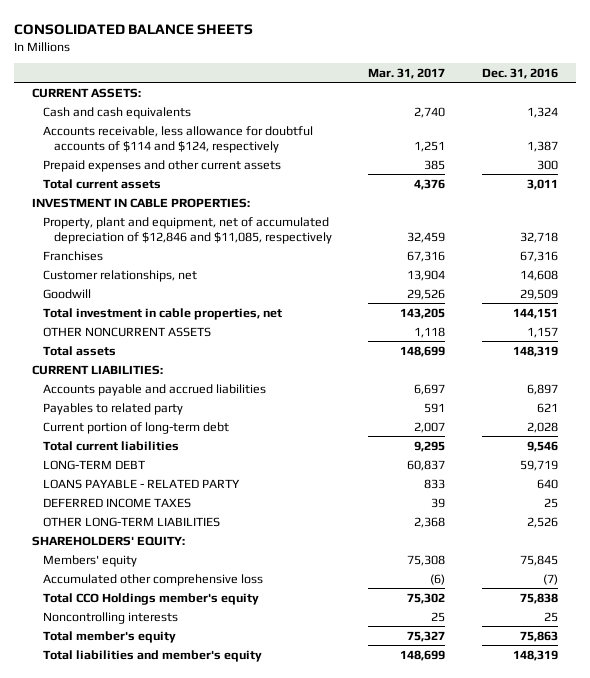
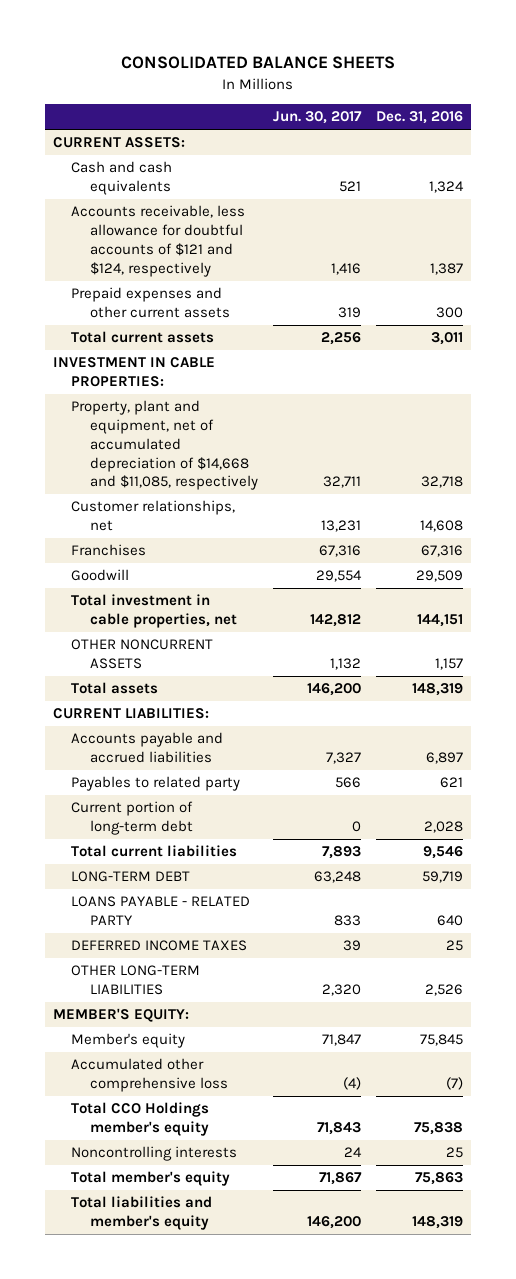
- | Mar. 31, 2017 | Dec. 31, 2016
+ | Jun. 30, 2017 | Dec. 31, 2016
- Accounts receivable, less allowance for doubtful accounts of $114 and $124, respectively | 1,251 | 1,387
+ Accounts receivable, less allowance for doubtful accounts of $121 and $124, respectively | 1,416 | 1,387
- Property, plant and equipment, net of accumulated depreciation of $12,846 and $11,085, respectively | 32,459 | 32,718
+ Property, plant and equipment, net of accumulated depreciation of $14,668 and $11,085, respectively | 32,711 | 32,718
moved down: Franchises | 67,316 | 67,316
- SHAREHOLDERS' EQUITY:
- Members' equity | 75,308 | 75,845
+ MEMBER'S EQUITY:
+ Member's equity | 71,847 | 75,845

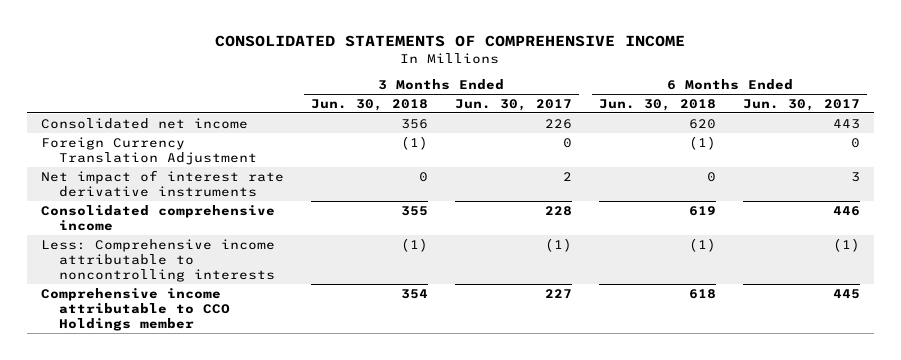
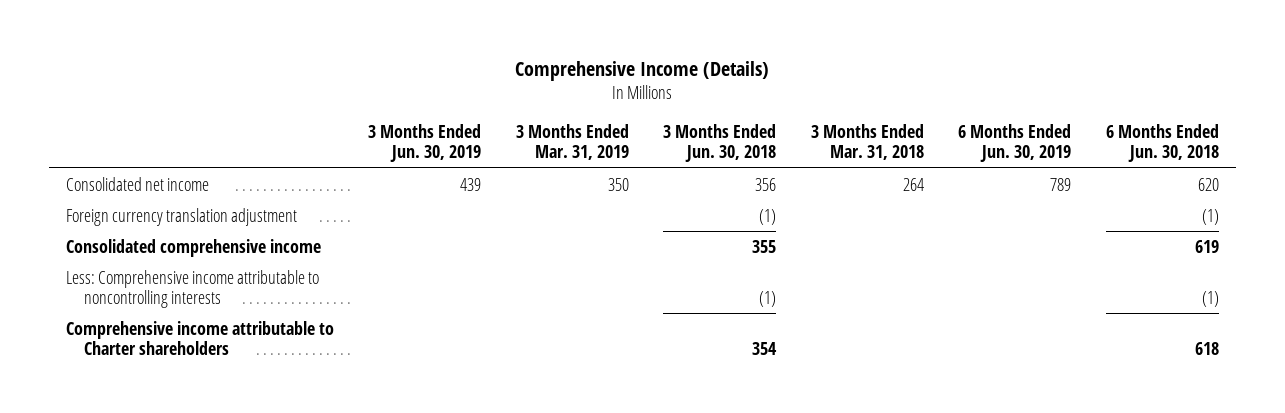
- CONSOLIDATED STATEMENTS OF COMPREHENSIVE INCOME
+ Comprehensive Income (Details)
- | 3 Months Ended Jun. 30, 2018 | 3 Months Ended Jun. 30, 2017 | 6 Months Ended Jun. 30, 2018 | 6 Months Ended Jun. 30, 2017
+ | 3 Months Ended Jun. 30, 2019 | 3 Months Ended Mar. 31, 2019 | 3 Months Ended Jun. 30, 2018 | 3 Months Ended Mar. 31, 2018 | 6 Months Ended Jun. 30, 2019 | 6 Months Ended Jun. 30, 2018
- Foreign Currency Translation Adjustment | (1) | 0 | (1) | 0
- Net impact of interest rate derivative instruments | 0 | 2 | 0 | 3
+ Foreign currency translation adjustment | | | (1) | | | (1)
- Comprehensive income attributable to CCO Holdings member | 354 | 227 | 618 | 445
+ Comprehensive income attributable to Charter shareholders | | | 354 | | | 618

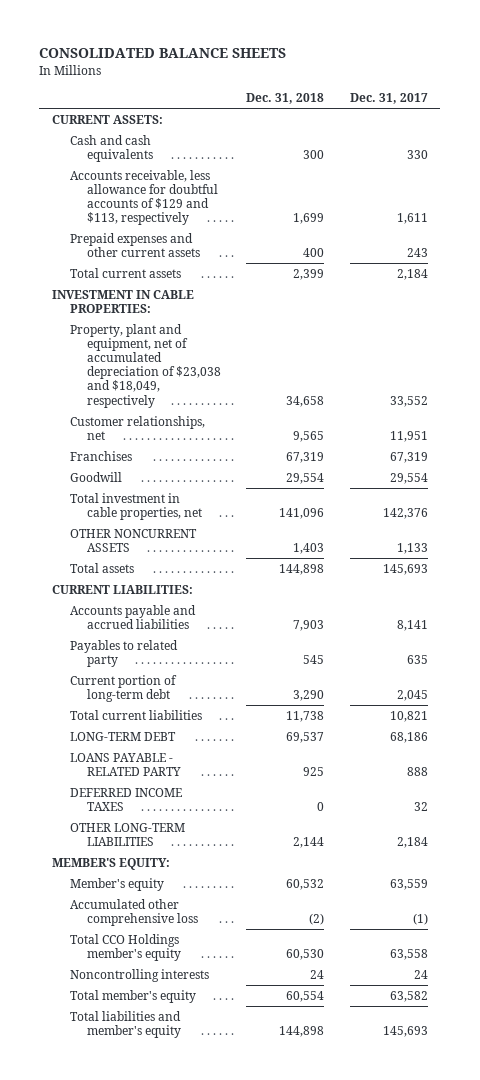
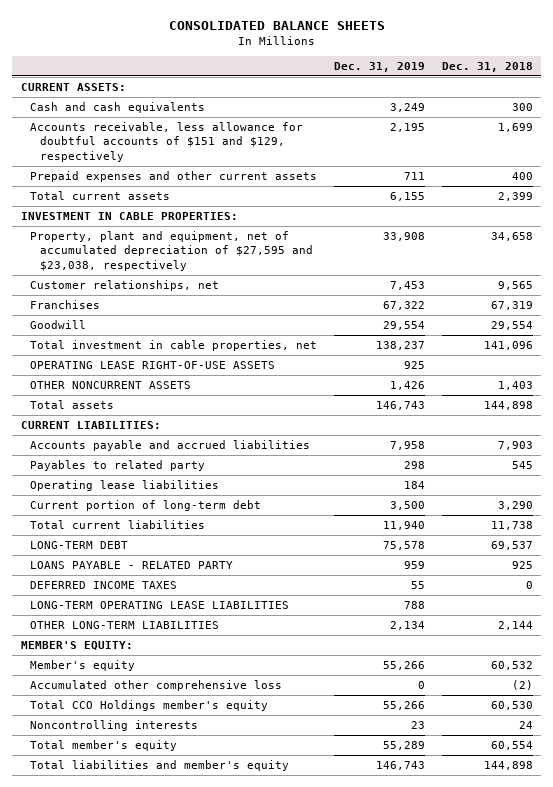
- | Dec. 31, 2018 | Dec. 31, 2017
+ | Dec. 31, 2019 | Dec. 31, 2018
- Accounts receivable, less allowance for doubtful accounts of $129 and $113, respectively | 1,699 | 1,611
+ Accounts receivable, less allowance for doubtful accounts of $151 and $129, respectively | 2,195 | 1,699
- Property, plant and equipment, net of accumulated depreciation of $23,038 and $18,049, respectively | 34,658 | 33,552
+ Property, plant and equipment, net of accumulated depreciation of $27,595 and $23,038, respectively | 33,908 | 34,658
+ OPERATING LEASE RIGHT-OF-USE ASSETS | 925 |
+ Operating lease liabilities | 184 |
+ LONG-TERM OPERATING LEASE LIABILITIES | 788 |

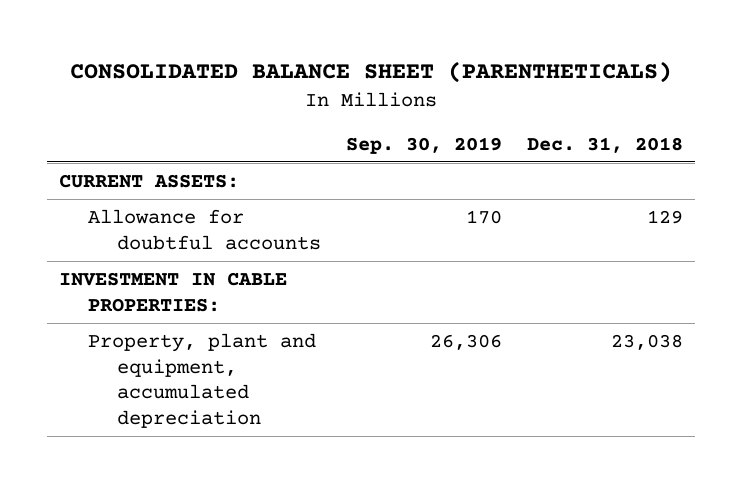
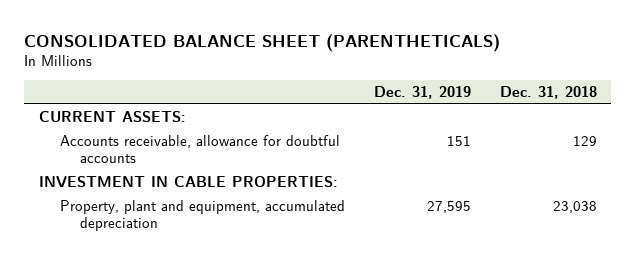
- | Sep. 30, 2019 | Dec. 31, 2018
+ | Dec. 31, 2019 | Dec. 31, 2018
- Allowance for doubtful accounts | 170 | 129
+ Accounts receivable, allowance for doubtful accounts | 151 | 129

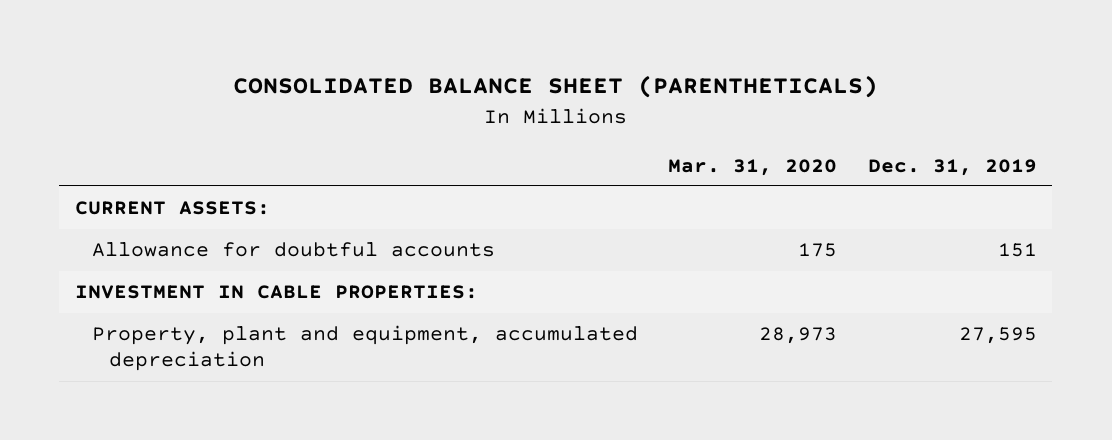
- | Dec. 31, 2019 | Dec. 31, 2018
+ | Mar. 31, 2020 | Dec. 31, 2019
- Accounts receivable, allowance for doubtful accounts | 151 | 129
+ Allowance for doubtful accounts | 175 | 151

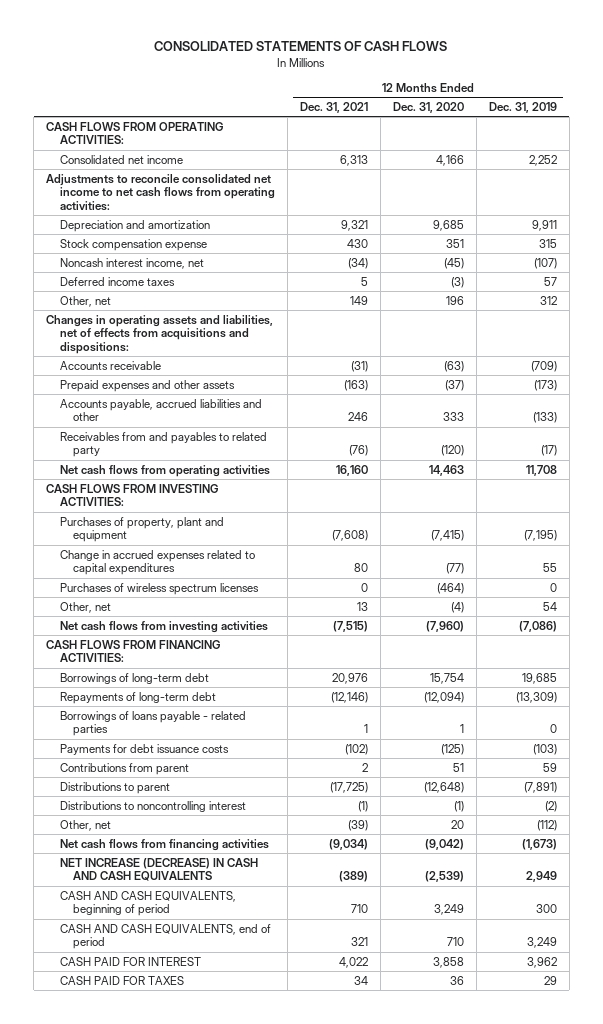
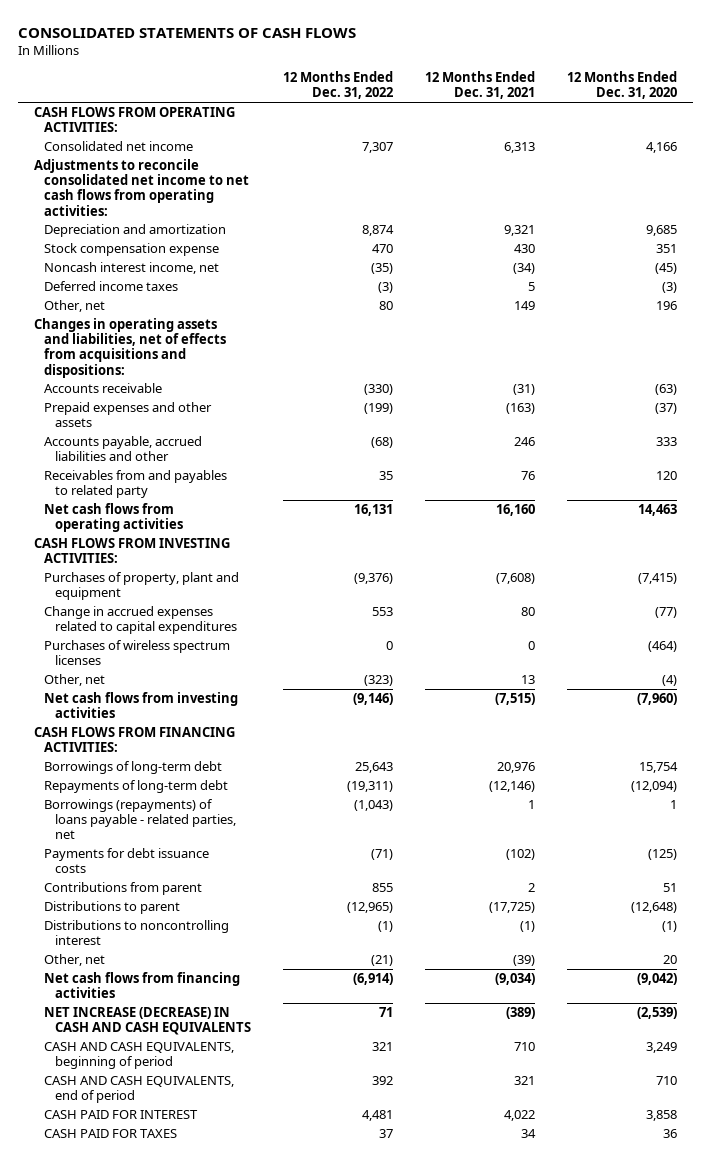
- | 12 Months Ended Dec. 31, 2021 | 12 Months Ended Dec. 31, 2020 | 12 Months Ended Dec. 31, 2019
+ | 12 Months Ended Dec. 31, 2022 | 12 Months Ended Dec. 31, 2021 | 12 Months Ended Dec. 31, 2020
- Receivables from and payables to related party | (76) | (120) | (17)
+ Receivables from and payables to related party | 35 | 76 | 120
- Borrowings of loans payable - related parties | 1 | 1 | 0
+ Borrowings (repayments) of loans payable - related parties, net | (1,043) | 1 | 1

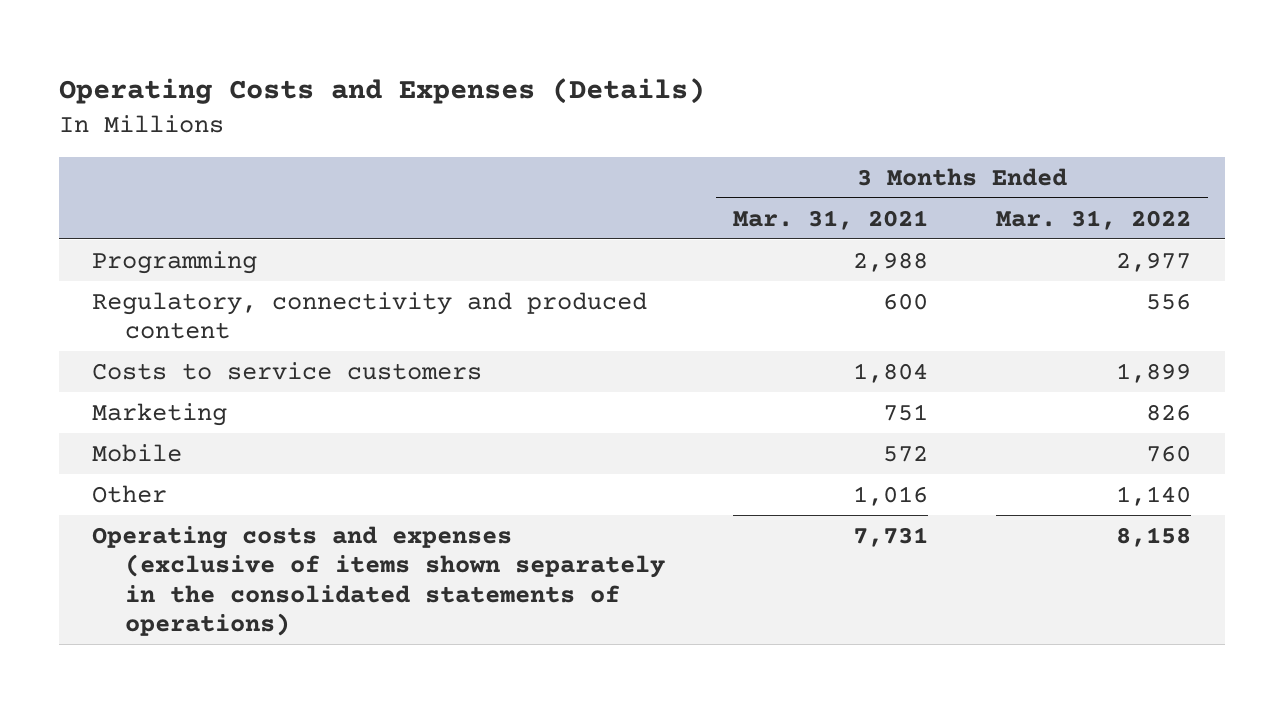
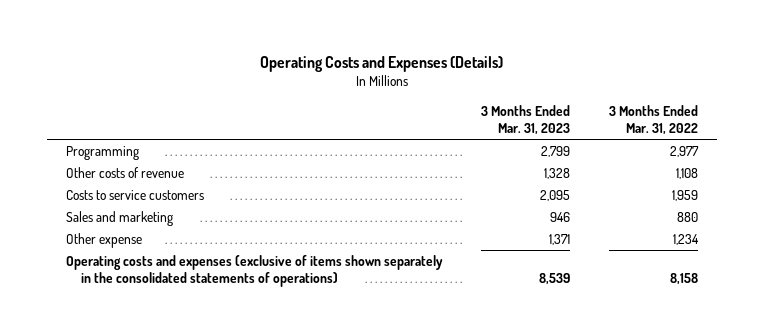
- | 3 Months Ended Mar. 31, 2021 | 3 Months Ended Mar. 31, 2022
+ | 3 Months Ended Mar. 31, 2023 | 3 Months Ended Mar. 31, 2022
- Regulatory, connectivity and produced content | 600 | 556
- Costs to service customers | 1,804 | 1,899
- Marketing | 751 | 826
- Mobile | 572 | 760
- Other | 1,016 | 1,140
+ Other costs of revenue | 1,328 | 1,108
+ Costs to service customers | 2,095 | 1,959
+ Sales and marketing | 946 | 880
+ Other expense | 1,371 | 1,234

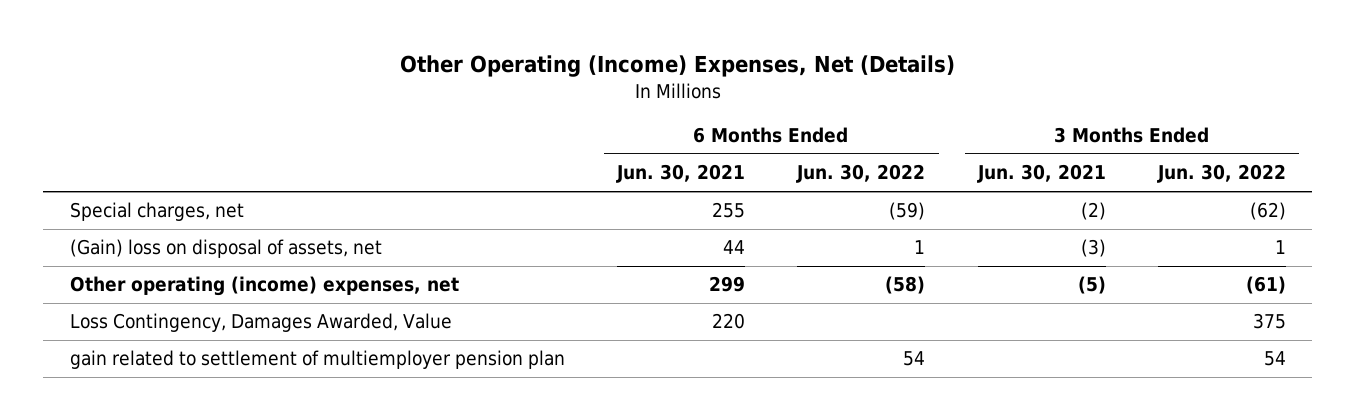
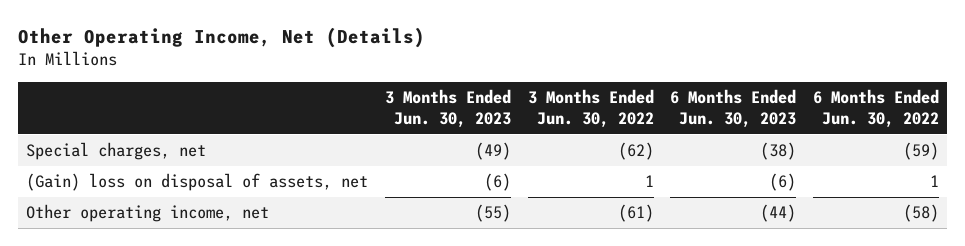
- Other Operating (Income) Expenses, Net (Details)
+ Other Operating Income, Net (Details)
- | 6 Months Ended Jun. 30, 2021 | 6 Months Ended Jun. 30, 2022 | 3 Months Ended Jun. 30, 2021 | 3 Months Ended Jun. 30, 2022
+ | 3 Months Ended Jun. 30, 2023 | 3 Months Ended Jun. 30, 2022 | 6 Months Ended Jun. 30, 2023 | 6 Months Ended Jun. 30, 2022
- Other operating (income) expenses, net | 299 | (58) | (5) | (61)
- Loss Contingency, Damages Awarded, Value | 220 | | | 375
- gain related to settlement of multiemployer pension plan | | 54 | | 54
+ Other operating income, net | (55) | (61) | (44) | (58)

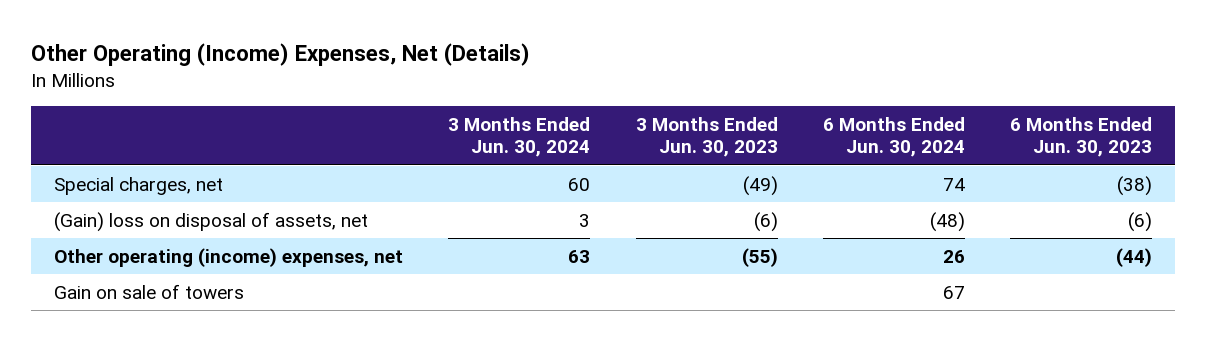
- Other Operating Income, Net (Details)
+ Other Operating (Income) Expenses, Net (Details)
- | 3 Months Ended Jun. 30, 2023 | 3 Months Ended Jun. 30, 2022 | 6 Months Ended Jun. 30, 2023 | 6 Months Ended Jun. 30, 2022
+ | 3 Months Ended Jun. 30, 2024 | 3 Months Ended Jun. 30, 2023 | 6 Months Ended Jun. 30, 2024 | 6 Months Ended Jun. 30, 2023
- Other operating income, net | (55) | (61) | (44) | (58)
+ Other operating (income) expenses, net | 63 | (55) | 26 | (44)
+ Gain on sale of towers | | | 67 |

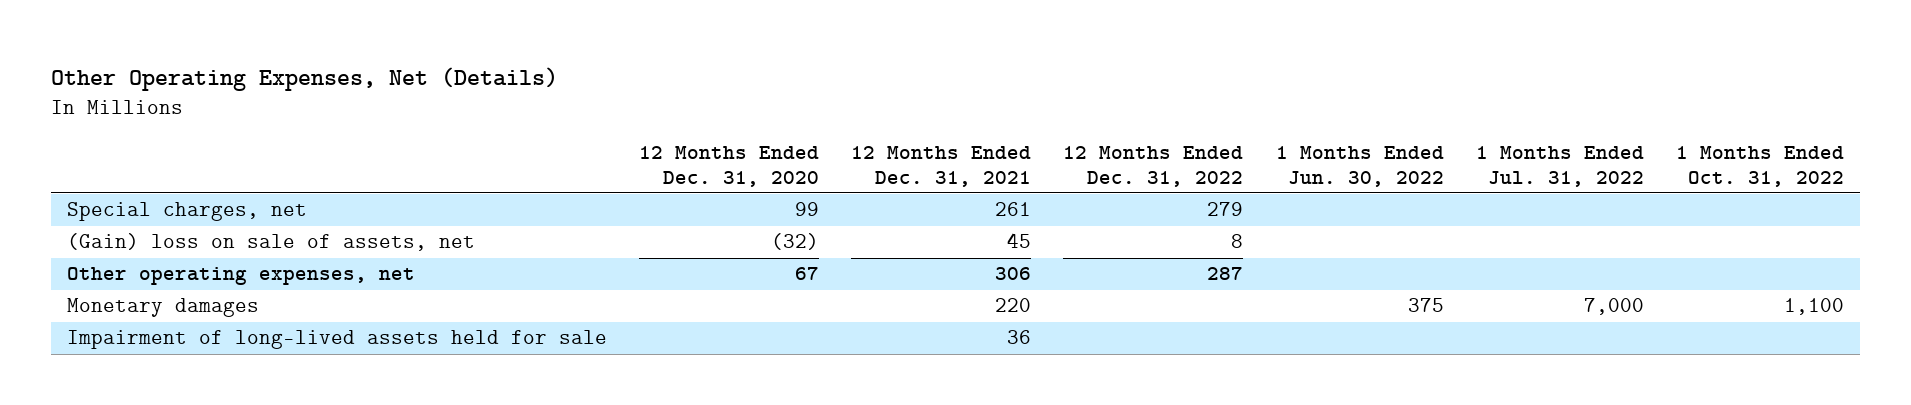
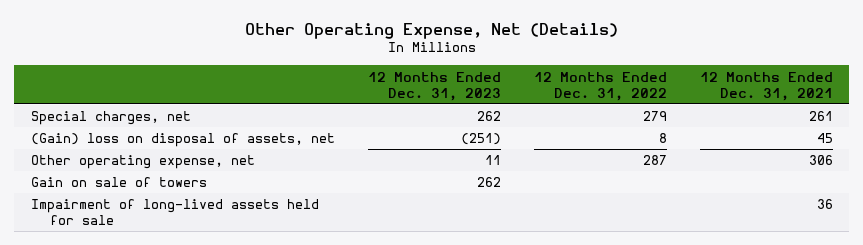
- Other Operating Expenses, Net (Details)
+ Other Operating Expense, Net (Details)
- | 12 Months Ended Dec. 31, 2020 | 12 Months Ended Dec. 31, 2021 | 12 Months Ended Dec. 31, 2022 | 1 Months Ended Jun. 30, 2022 | 1 Months Ended Jul. 31, 2022 | 1 Months Ended Oct. 31, 2022
+ | 12 Months Ended Dec. 31, 2023 | 12 Months Ended Dec. 31, 2022 | 12 Months Ended Dec. 31, 2021
- (Gain) loss on sale of assets, net | (32) | 45 | 8 | | |
- Other operating expenses, net | 67 | 306 | 287 | | |
- Monetary damages | | 220 | | 375 | 7,000 | 1,100
+ (Gain) loss on disposal of assets, net | (251) | 8 | 45
+ Other operating expense, net | 11 | 287 | 306
+ Gain on sale of towers | 262 | |

